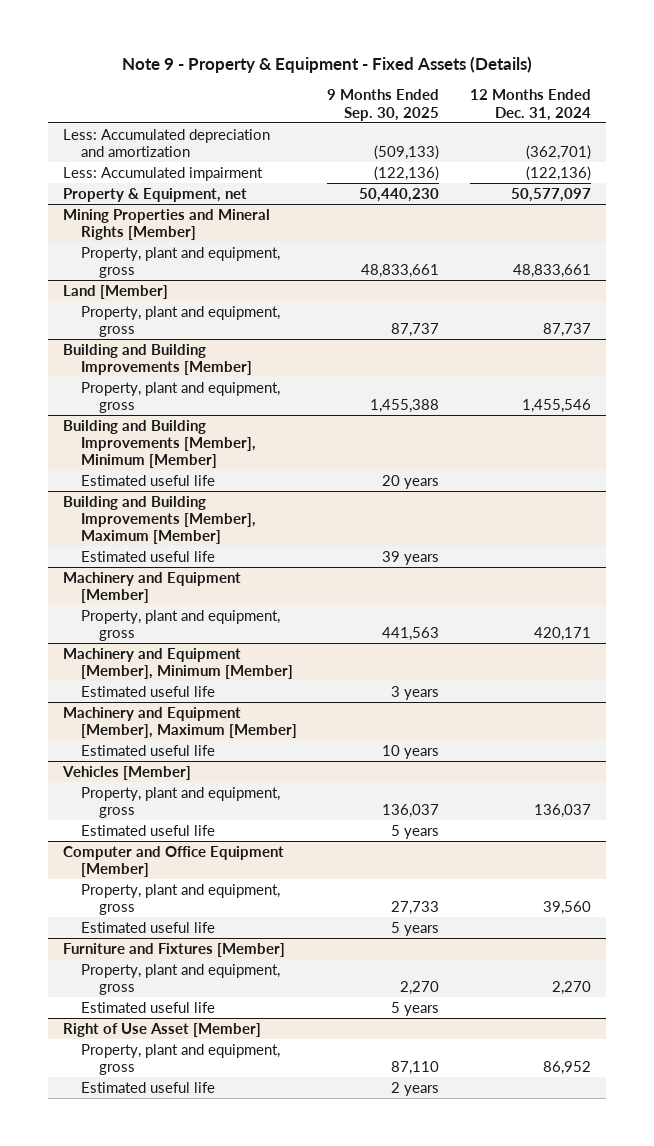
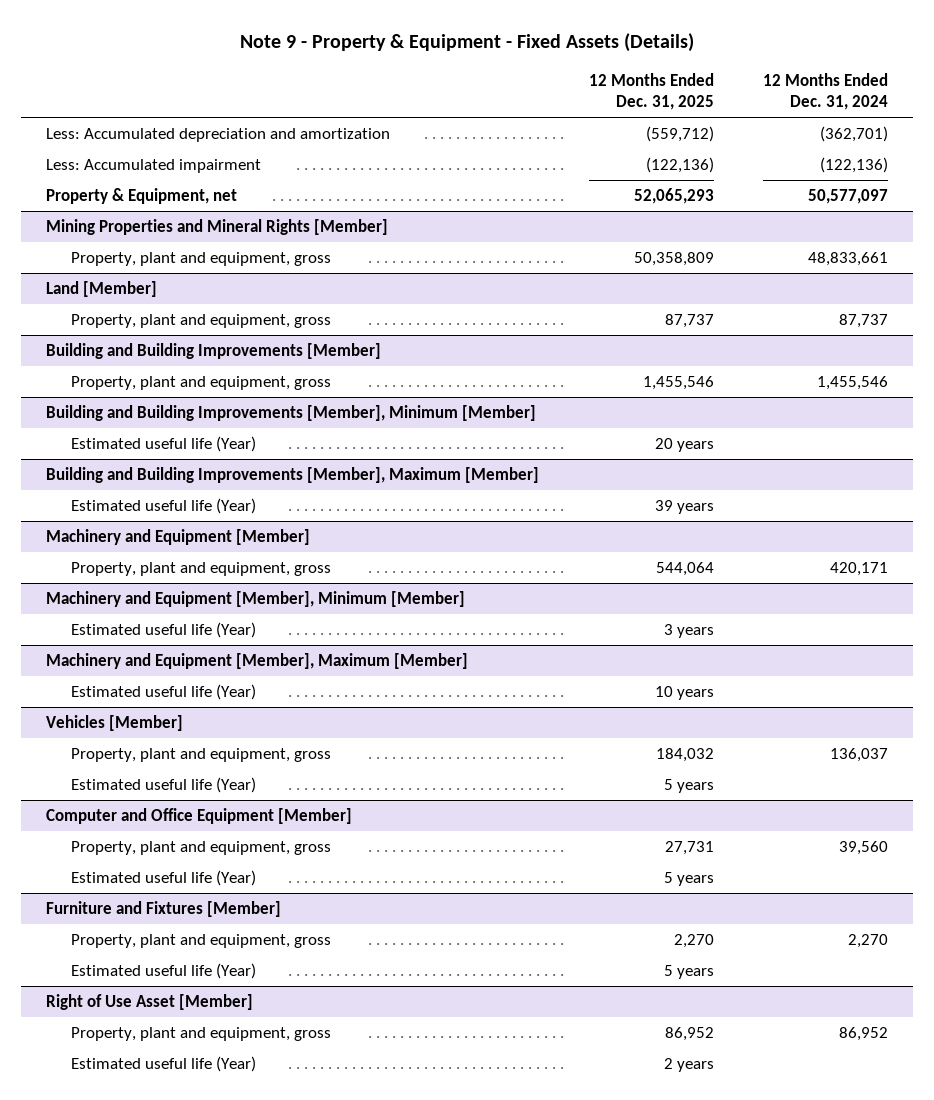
- | 9 Months Ended Sep. 30, 2025 | 12 Months Ended Dec. 31, 2024
+ | 12 Months Ended Dec. 31, 2025 | 12 Months Ended Dec. 31, 2024
@ Building and Building Improvements [Member], Minimum [Member]
- Estimated useful life | 20 years |
+ Estimated useful life (Year) | 20 years |
@ Building and Building Improvements [Member], Maximum [Member]
- Estimated useful life | 39 years |
+ Estimated useful life (Year) | 39 years |
@ Machinery and Equipment [Member], Minimum [Member]
- Estimated useful life | 3 years |
+ Estimated useful life (Year) | 3 years |
@ Machinery and Equipment [Member], Maximum [Member]
- Estimated useful life | 10 years |
+ Estimated useful life (Year) | 10 years |
@ Vehicles [Member]
- Estimated useful life | 5 years |
+ Estimated useful life (Year) | 5 years |
@ Computer and Office Equipment [Member]
- Estimated useful life | 5 years |
+ Estimated useful life (Year) | 5 years |
@ Furniture and Fixtures [Member]
- Estimated useful life | 5 years |
+ Estimated useful life (Year) | 5 years |
@ Right of Use Asset [Member]
- Estimated useful life | 2 years |
+ Estimated useful life (Year) | 2 years |

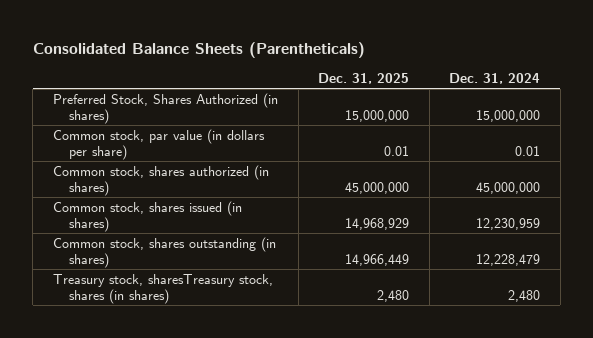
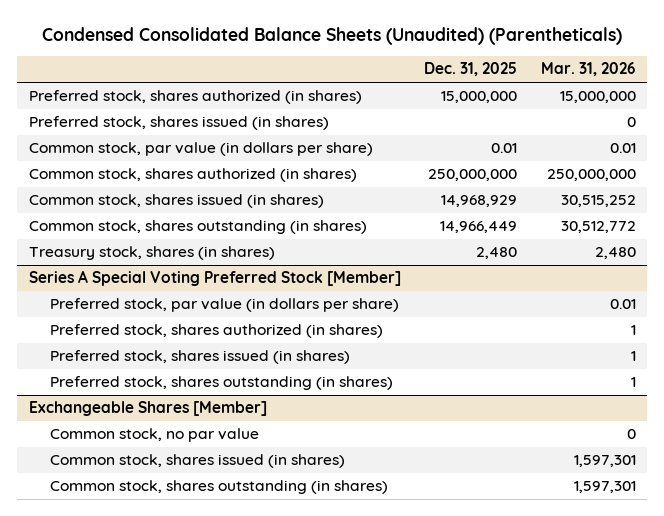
- Consolidated Balance Sheets (Parentheticals)
+ Condensed Consolidated Balance Sheets (Unaudited) (Parentheticals)
- | Dec. 31, 2025 | Dec. 31, 2024
+ | Dec. 31, 2025 | Mar. 31, 2026
- Preferred Stock, Shares Authorized (in shares) | 15,000,000 | 15,000,000
+ Preferred stock, shares authorized (in shares) | 15,000,000 | 15,000,000
+ Preferred stock, shares issued (in shares) | | 0
- Common stock, shares authorized (in shares) | 45,000,000 | 45,000,000
+ Common stock, shares authorized (in shares) | 250,000,000 | 250,000,000
- Treasury stock, sharesTreasury stock, shares (in shares) | 2,480 | 2,480
+ Treasury stock, shares (in shares) | 2,480 | 2,480
+ Series A Special Voting Preferred Stock [Member]
+ Preferred stock, par value (in dollars per share) | | 0.01
+ Preferred stock, shares authorized (in shares) | | 1
+ Preferred stock, shares issued (in shares) | | 1
+ Preferred stock, shares outstanding (in shares) | | 1
+ Exchangeable Shares [Member]
+ Common stock, no par value | | 0
+ Common stock, shares issued (in shares) | | 1,597,301
+ Common stock, shares outstanding (in shares) | | 1,597,301

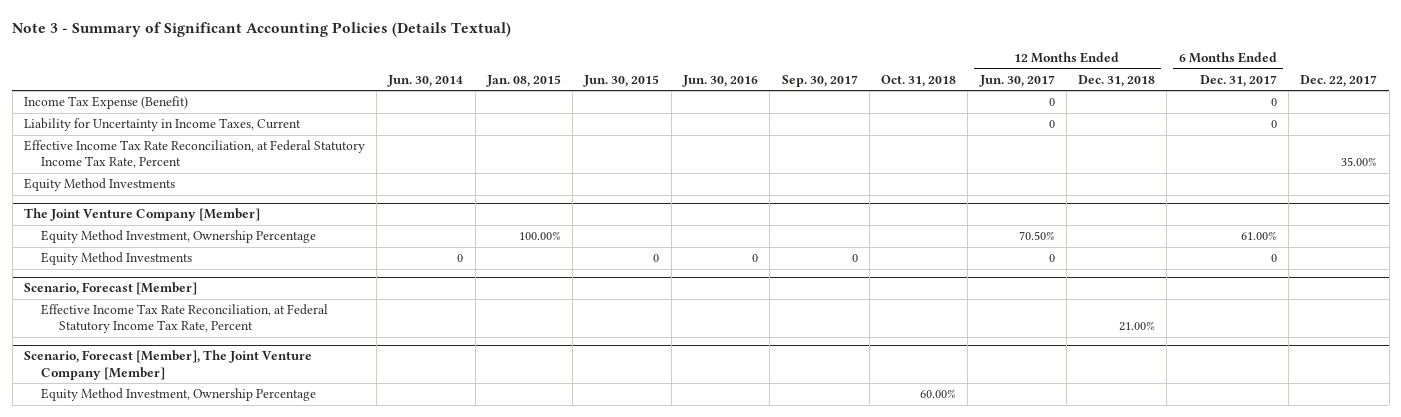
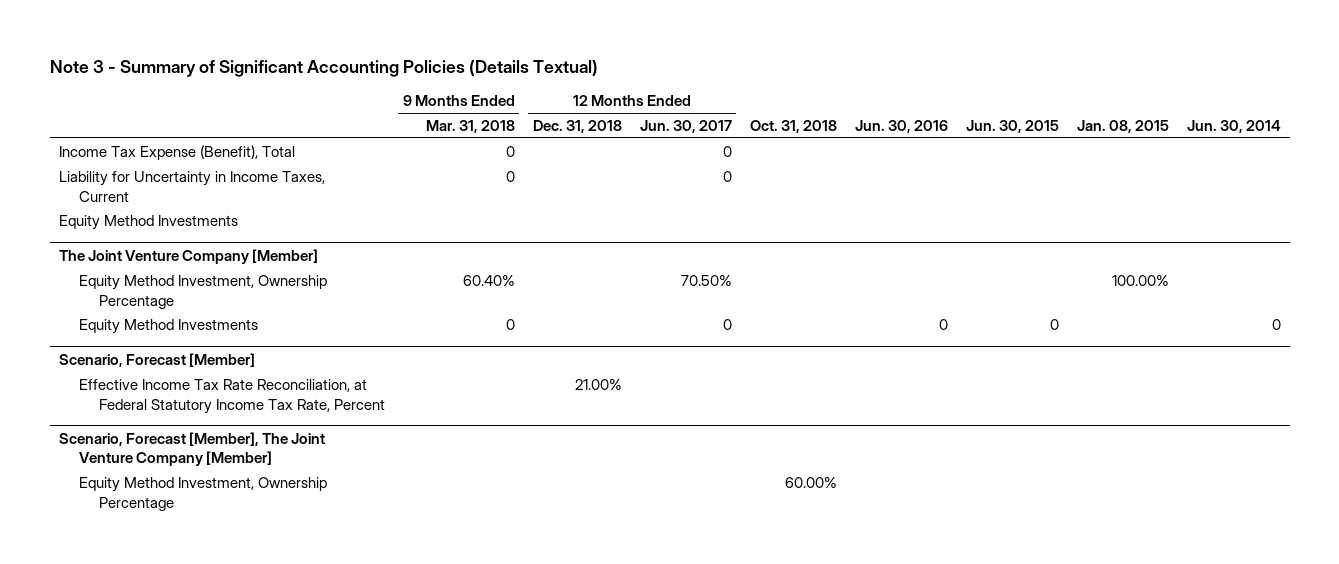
- | Jun. 30, 2014 | Jan. 08, 2015 | Jun. 30, 2015 | Jun. 30, 2016 | Sep. 30, 2017 | Oct. 31, 2018 | 12 Months Ended Jun. 30, 2017 | 12 Months Ended Dec. 31, 2018 | 6 Months Ended Dec. 31, 2017 | Dec. 22, 2017
+ | 9 Months Ended Mar. 31, 2018 | 12 Months Ended Dec. 31, 2018 | 12 Months Ended Jun. 30, 2017 | Oct. 31, 2018 | Jun. 30, 2016 | Jun. 30, 2015 | Jan. 08, 2015 | Jun. 30, 2014
- Income Tax Expense (Benefit) | | | | | | | 0 | | 0 |
+ Income Tax Expense (Benefit), Total | 0 | | 0 | | | | |
- Effective Income Tax Rate Reconciliation, at Federal Statutory Income Tax Rate, Percent | | | | | | | | | | 35.00%

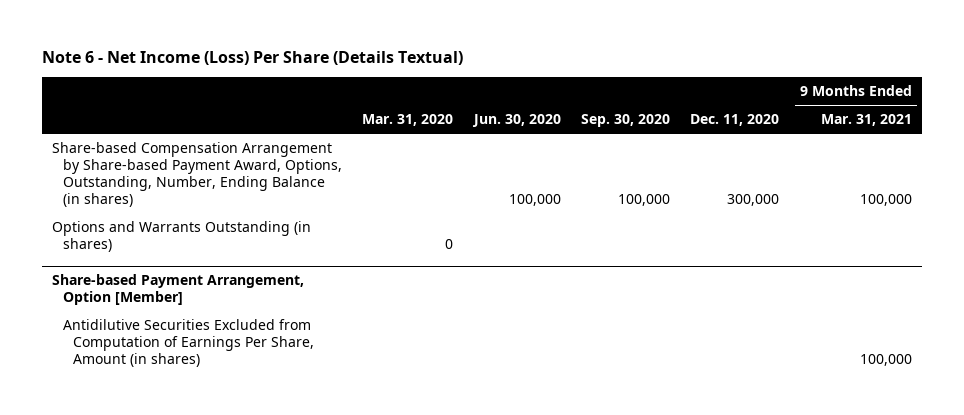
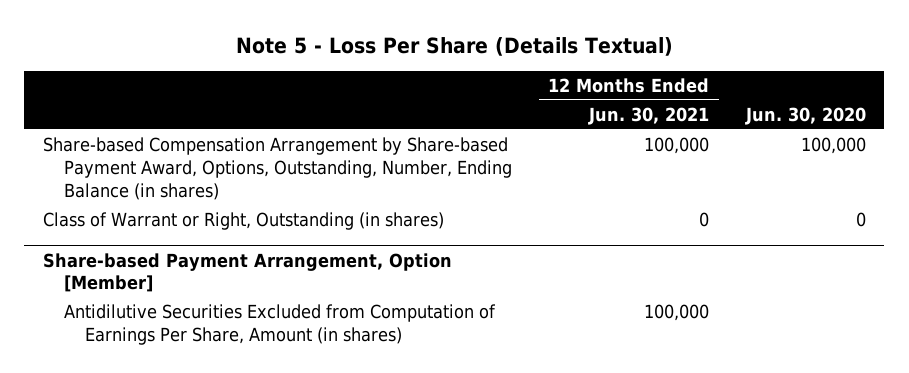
- Note 6 - Net Income (Loss) Per Share (Details Textual)
+ Note 5 - Loss Per Share (Details Textual)
- | Mar. 31, 2020 | Jun. 30, 2020 | Sep. 30, 2020 | Dec. 11, 2020 | 9 Months Ended Mar. 31, 2021
+ | 12 Months Ended Jun. 30, 2021 | Jun. 30, 2020
- Options and Warrants Outstanding (in shares) | 0 | | | |
+ Class of Warrant or Right, Outstanding (in shares) | 0 | 0

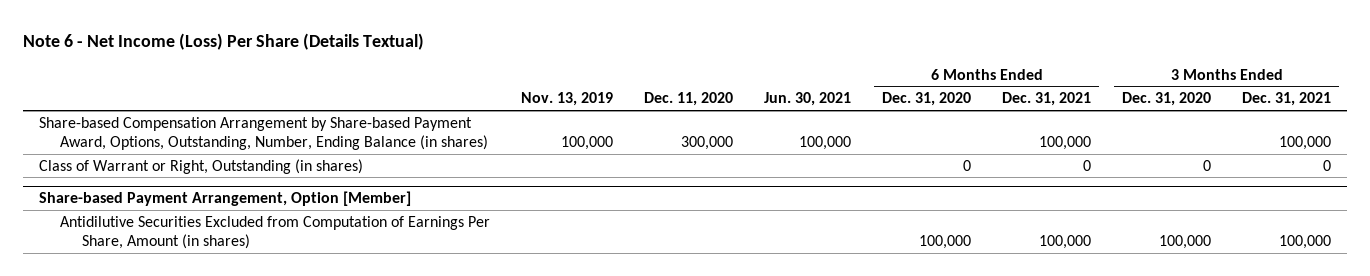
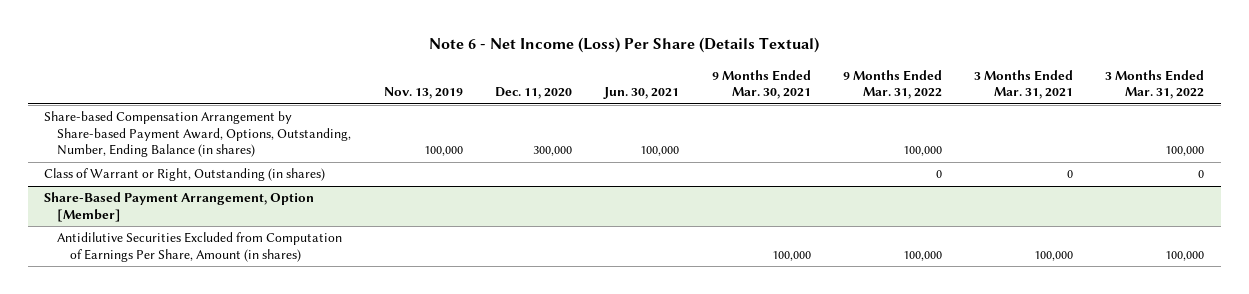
- | Nov. 13, 2019 | Dec. 11, 2020 | Jun. 30, 2021 | 6 Months Ended Dec. 31, 2020 | 6 Months Ended Dec. 31, 2021 | 3 Months Ended Dec. 31, 2020 | 3 Months Ended Dec. 31, 2021
+ | Nov. 13, 2019 | Dec. 11, 2020 | Jun. 30, 2021 | 9 Months Ended Mar. 30, 2021 | 9 Months Ended Mar. 31, 2022 | 3 Months Ended Mar. 31, 2021 | 3 Months Ended Mar. 31, 2022
- Share-based Payment Arrangement, Option [Member]
+ Share-Based Payment Arrangement, Option [Member]

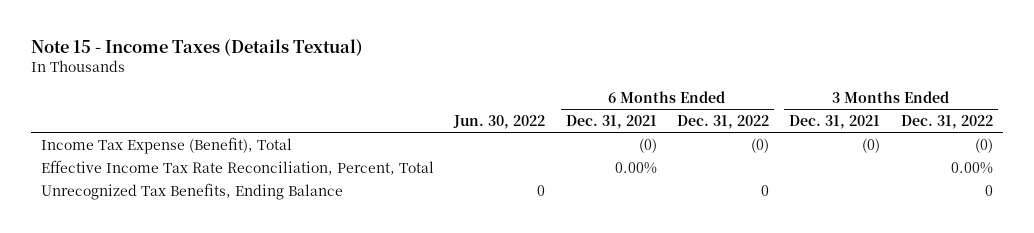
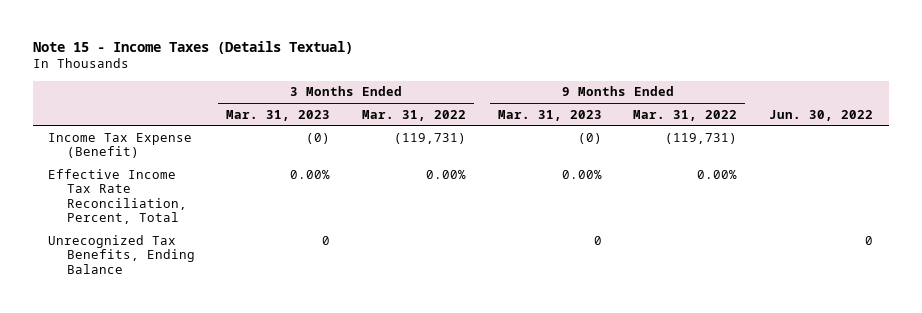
- | Jun. 30, 2022 | 6 Months Ended Dec. 31, 2021 | 6 Months Ended Dec. 31, 2022 | 3 Months Ended Dec. 31, 2021 | 3 Months Ended Dec. 31, 2022
+ | 3 Months Ended Mar. 31, 2023 | 3 Months Ended Mar. 31, 2022 | 9 Months Ended Mar. 31, 2023 | 9 Months Ended Mar. 31, 2022 | Jun. 30, 2022
- Income Tax Expense (Benefit), Total | | (0) | (0) | (0) | (0)
+ Income Tax Expense (Benefit) | (0) | (119,731) | (0) | (119,731) |

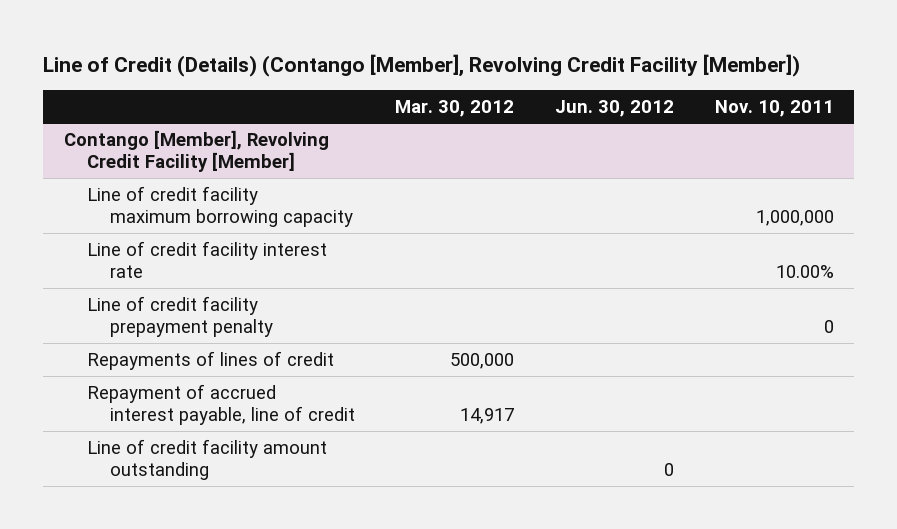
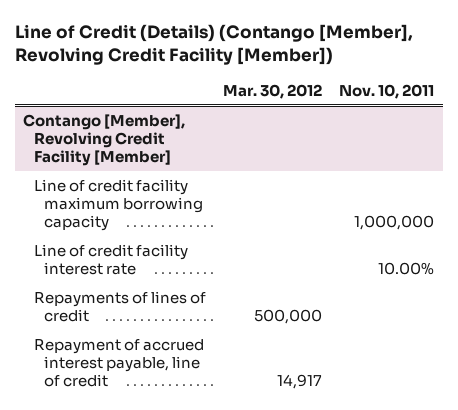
- | Mar. 30, 2012 | Jun. 30, 2012 | Nov. 10, 2011
+ | Mar. 30, 2012 | Nov. 10, 2011
@ Contango [Member], Revolving Credit Facility [Member]
- Line of credit facility prepayment penalty | | | 0
- Line of credit facility amount outstanding | | 0 |

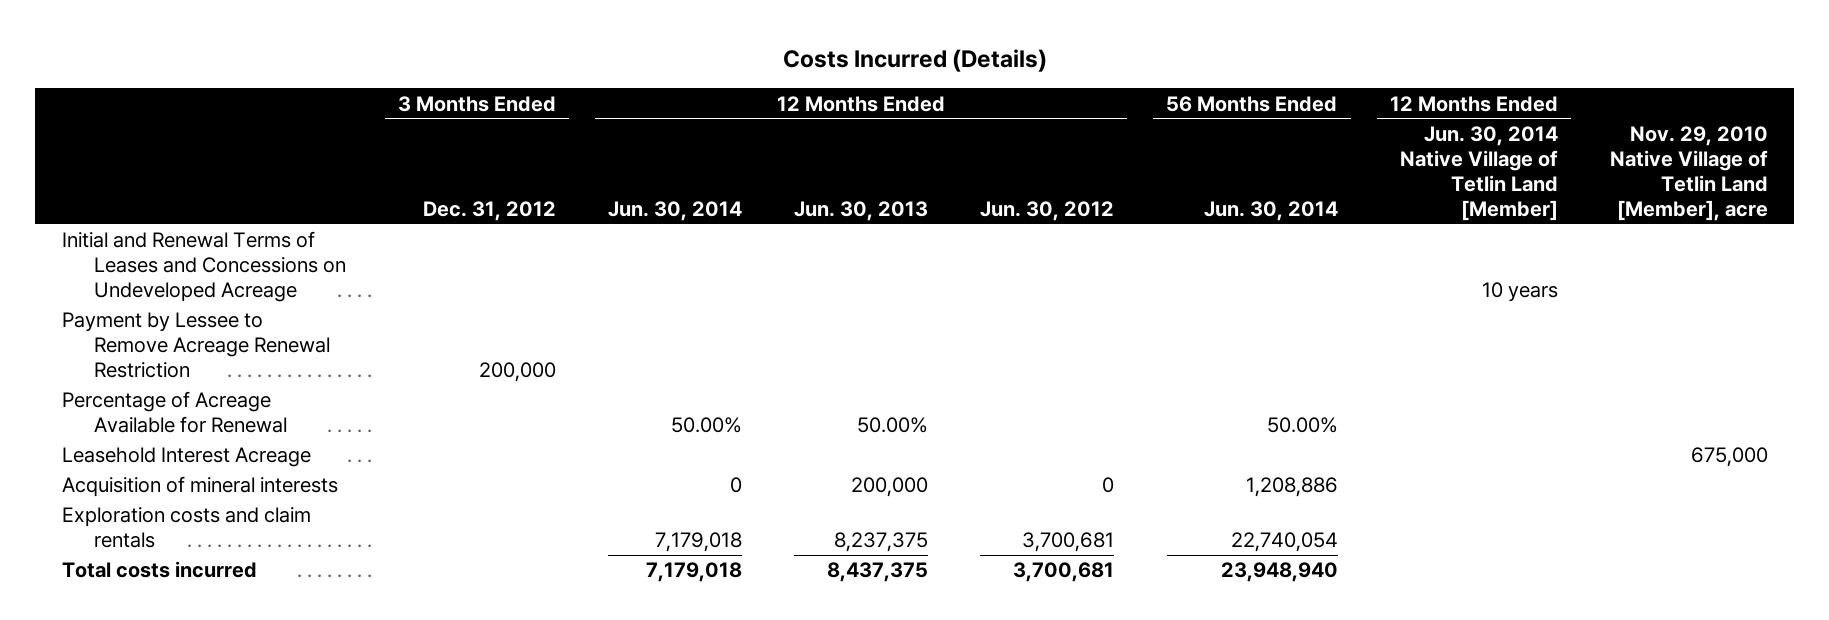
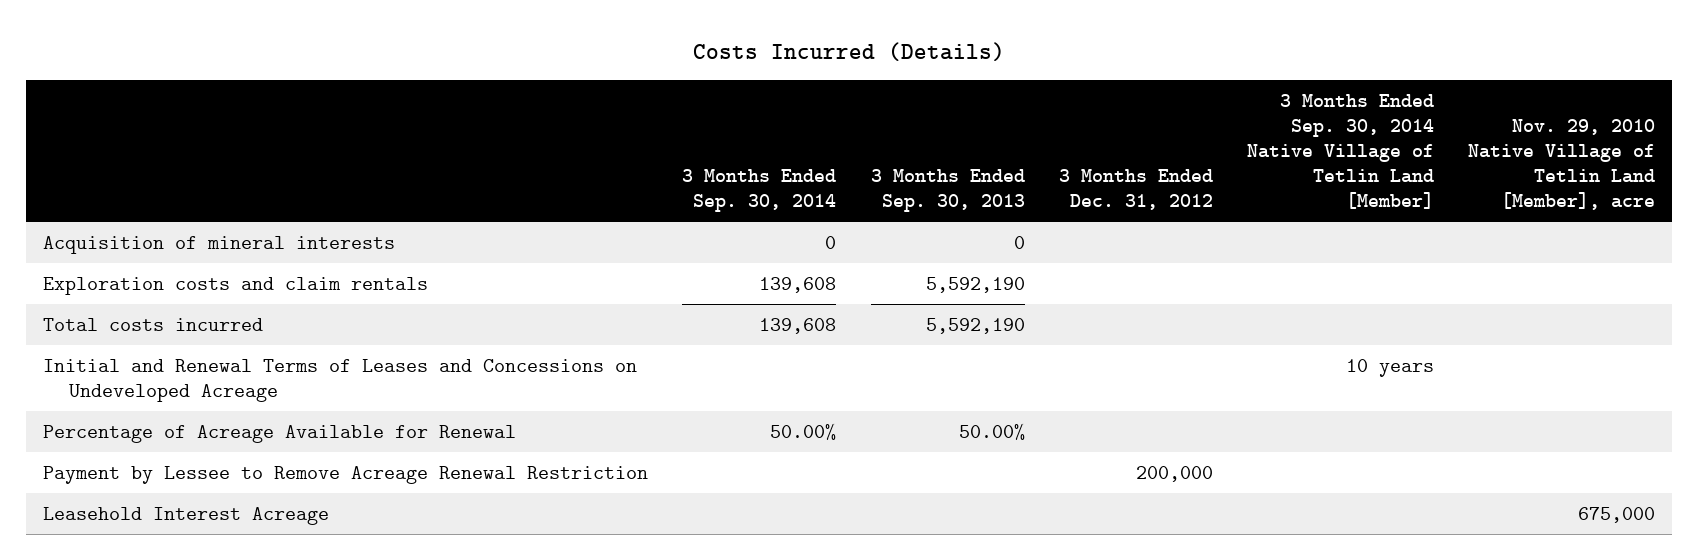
- | 3 Months Ended Dec. 31, 2012 | 12 Months Ended Jun. 30, 2014 | 12 Months Ended Jun. 30, 2013 | 12 Months Ended Jun. 30, 2012 | 56 Months Ended Jun. 30, 2014 | 12 Months Ended Jun. 30, 2014 Native Village of Tetlin Land [Member] | Nov. 29, 2010 Native Village of Tetlin Land [Member], acre
+ | 3 Months Ended Sep. 30, 2014 | 3 Months Ended Sep. 30, 2013 | 3 Months Ended Dec. 31, 2012 | 3 Months Ended Sep. 30, 2014 Native Village of Tetlin Land [Member] | Nov. 29, 2010 Native Village of Tetlin Land [Member], acre
moved down: Initial and Renewal Terms of Leases and Concessions on Undeveloped Acreage | | | | 10 years |
moved down: Percentage of Acreage Available for Renewal | 50.00% | 50.00% | | |
moved down: Payment by Lessee to Remove Acreage Renewal Restriction | | | 200,000 | |
moved down: Leasehold Interest Acreage | | | | | 675,000

